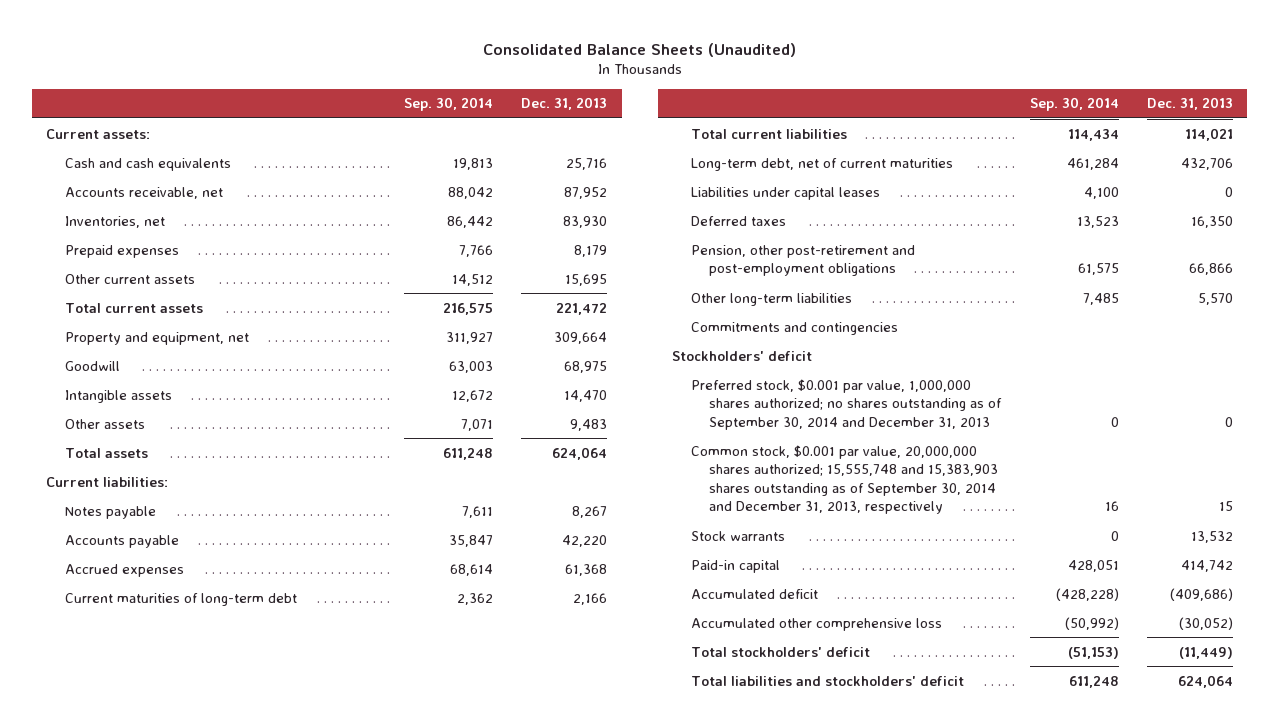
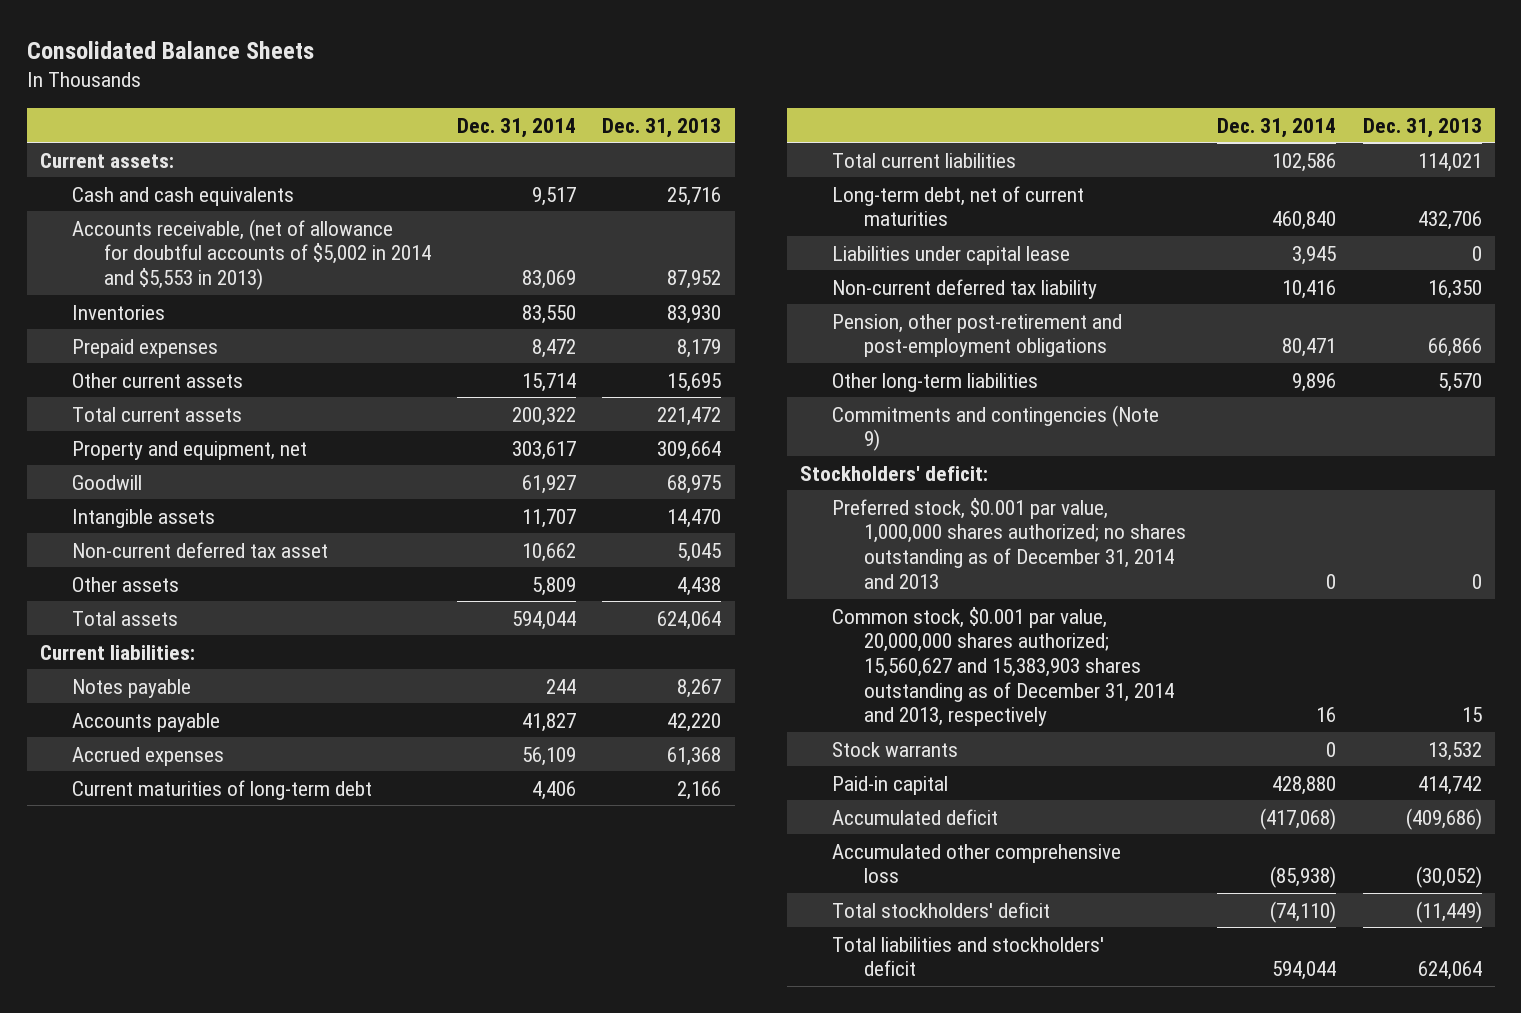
- Consolidated Balance Sheets (Unaudited)
+ Consolidated Balance Sheets
- | Sep. 30, 2014 | Dec. 31, 2013
+ | Dec. 31, 2014 | Dec. 31, 2013
- Accounts receivable, net | 88,042 | 87,952
- Inventories, net | 86,442 | 83,930
+ Accounts receivable, (net of allowance for doubtful accounts of $5,002 in 2014 and $5,553 in 2013) | 83,069 | 87,952
+ Inventories | 83,550 | 83,930
- Other assets | 7,071 | 9,483
+ Non-current deferred tax asset | 10,662 | 5,045
+ Other assets | 5,809 | 4,438
- Liabilities under capital leases | 4,100 | 0
- Deferred taxes | 13,523 | 16,350
+ Liabilities under capital lease | 3,945 | 0
+ Non-current deferred tax liability | 10,416 | 16,350
- Commitments and contingencies
- Stockholders' deficit
- Preferred stock, $0.001 par value, 1,000,000 shares authorized; no shares outstanding as of September 30, 2014 and December 31, 2013 | 0 | 0
- Common stock, $0.001 par value, 20,000,000 shares authorized; 15,555,748 and 15,383,903 shares outstanding as of September 30, 2014 and December 31, 2013, respectively | 16 | 15
+ Commitments and contingencies (Note 9)
+ Stockholders' deficit:
+ Preferred stock, $0.001 par value, 1,000,000 shares authorized; no shares outstanding as of December 31, 2014 and 2013 | 0 | 0
+ Common stock, $0.001 par value, 20,000,000 shares authorized; 15,560,627 and 15,383,903 shares outstanding as of December 31, 2014 and 2013, respectively | 16 | 15

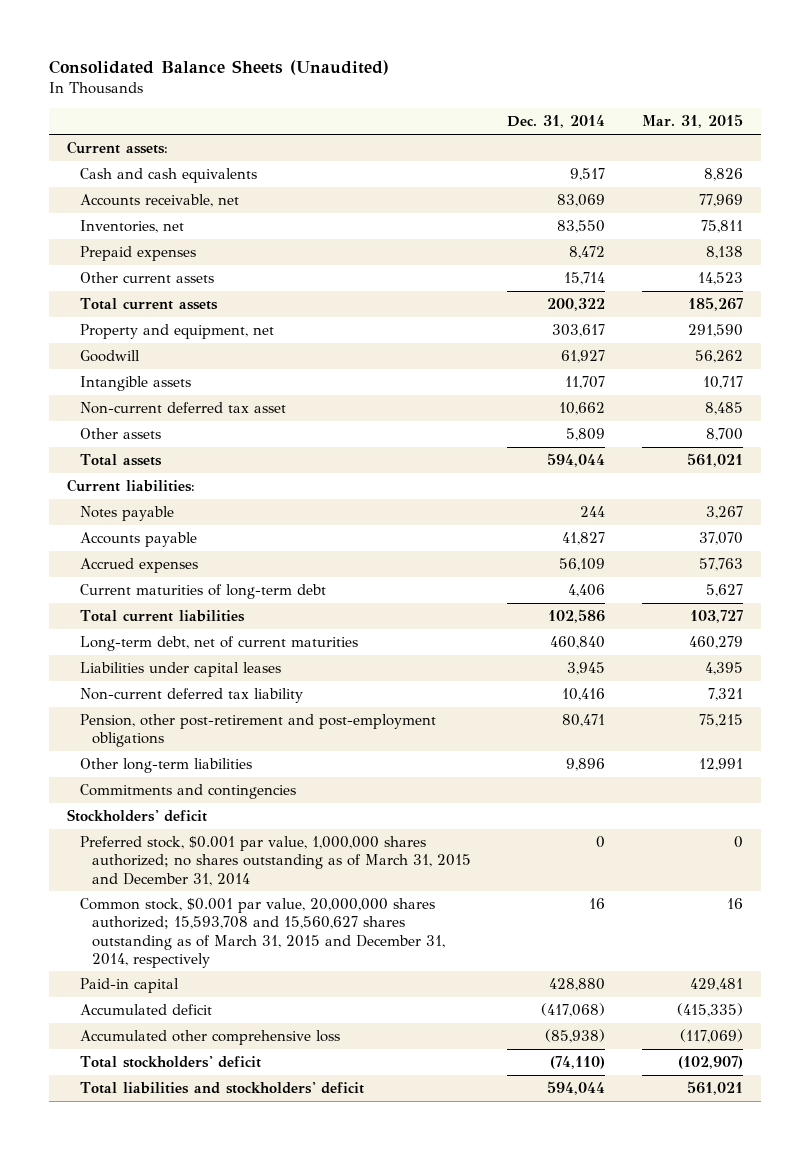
- Consolidated Balance Sheets
+ Consolidated Balance Sheets (Unaudited)
- | Dec. 31, 2014 | Dec. 31, 2013
+ | Dec. 31, 2014 | Mar. 31, 2015
- Accounts receivable, (net of allowance for doubtful accounts of $5,002 in 2014 and $5,553 in 2013) | 83,069 | 87,952
- Inventories | 83,550 | 83,930
+ Accounts receivable, net | 83,069 | 77,969
+ Inventories, net | 83,550 | 75,811
- Liabilities under capital lease | 3,945 | 0
+ Liabilities under capital leases | 3,945 | 4,395
- Commitments and contingencies (Note 9)
- Stockholders' deficit:
- Preferred stock, $0.001 par value, 1,000,000 shares authorized; no shares outstanding as of December 31, 2014 and 2013 | 0 | 0
- Common stock, $0.001 par value, 20,000,000 shares authorized; 15,560,627 and 15,383,903 shares outstanding as of December 31, 2014 and 2013, respectively | 16 | 15
- Stock warrants | 0 | 13,532
+ Commitments and contingencies
+ Stockholders' deficit
+ Preferred stock, $0.001 par value, 1,000,000 shares authorized; no shares outstanding as of March 31, 2015 and December 31, 2014 | 0 | 0
+ Common stock, $0.001 par value, 20,000,000 shares authorized; 15,593,708 and 15,560,627 shares outstanding as of March 31, 2015 and December 31, 2014, respectively | 16 | 16

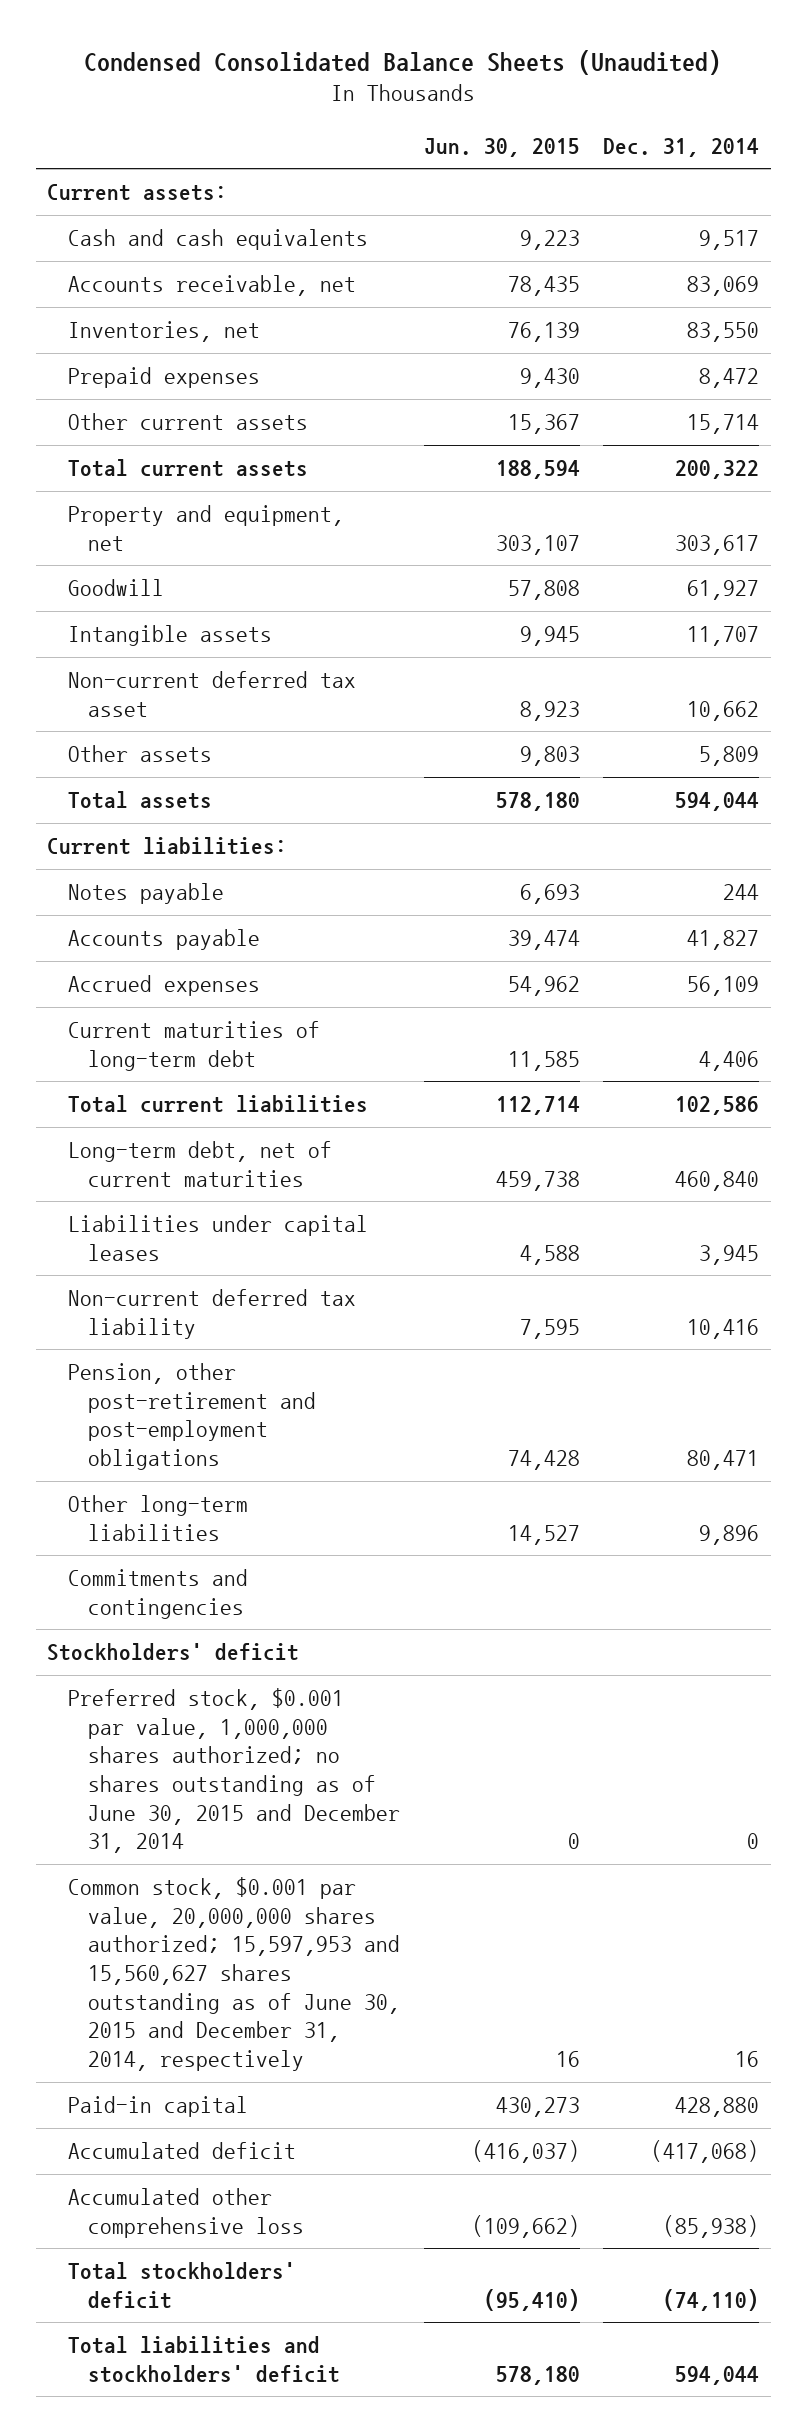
- Consolidated Balance Sheets (Unaudited)
+ Condensed Consolidated Balance Sheets (Unaudited)
- | Dec. 31, 2014 | Mar. 31, 2015
+ | Jun. 30, 2015 | Dec. 31, 2014
- Preferred stock, $0.001 par value, 1,000,000 shares authorized; no shares outstanding as of March 31, 2015 and December 31, 2014 | 0 | 0
- Common stock, $0.001 par value, 20,000,000 shares authorized; 15,593,708 and 15,560,627 shares outstanding as of March 31, 2015 and December 31, 2014, respectively | 16 | 16
+ Preferred stock, $0.001 par value, 1,000,000 shares authorized; no shares outstanding as of June 30, 2015 and December 31, 2014 | 0 | 0
+ Common stock, $0.001 par value, 20,000,000 shares authorized; 15,597,953 and 15,560,627 shares outstanding as of June 30, 2015 and December 31, 2014, respectively | 16 | 16

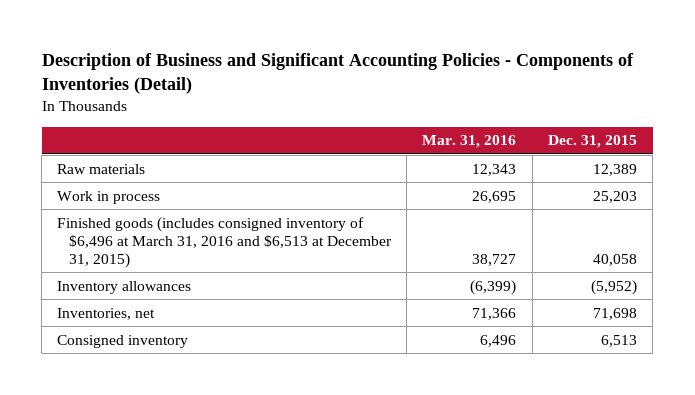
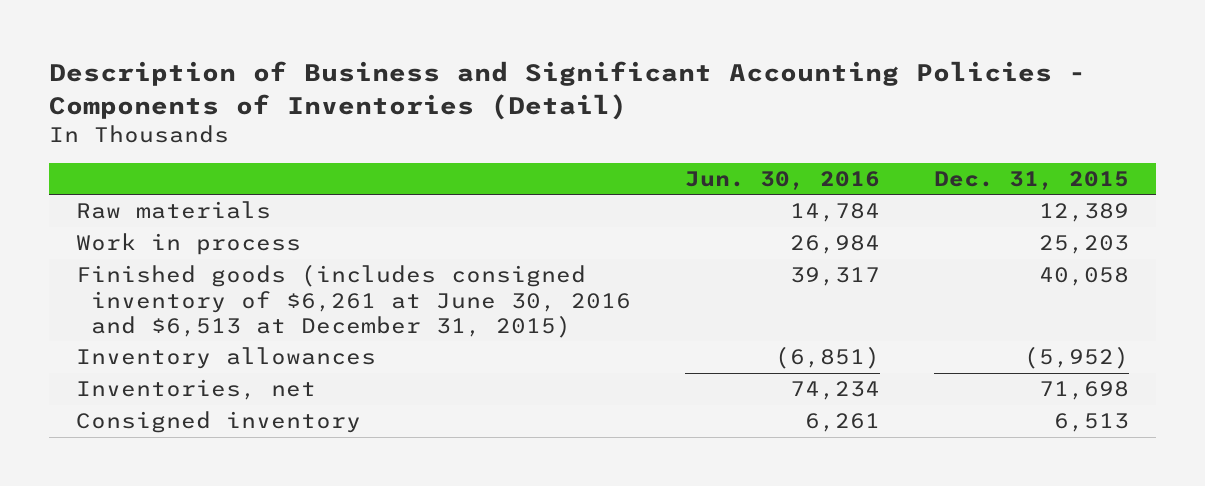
- | Mar. 31, 2016 | Dec. 31, 2015
+ | Jun. 30, 2016 | Dec. 31, 2015
- Finished goods (includes consigned inventory of $6,496 at March 31, 2016 and $6,513 at December 31, 2015) | 38,727 | 40,058
+ Finished goods (includes consigned inventory of $6,261 at June 30, 2016 and $6,513 at December 31, 2015) | 39,317 | 40,058

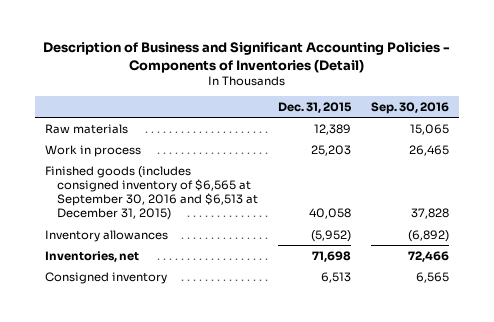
- | Jun. 30, 2016 | Dec. 31, 2015
+ | Dec. 31, 2015 | Sep. 30, 2016
- Finished goods (includes consigned inventory of $6,261 at June 30, 2016 and $6,513 at December 31, 2015) | 39,317 | 40,058
+ Finished goods (includes consigned inventory of $6,565 at September 30, 2016 and $6,513 at December 31, 2015) | 40,058 | 37,828

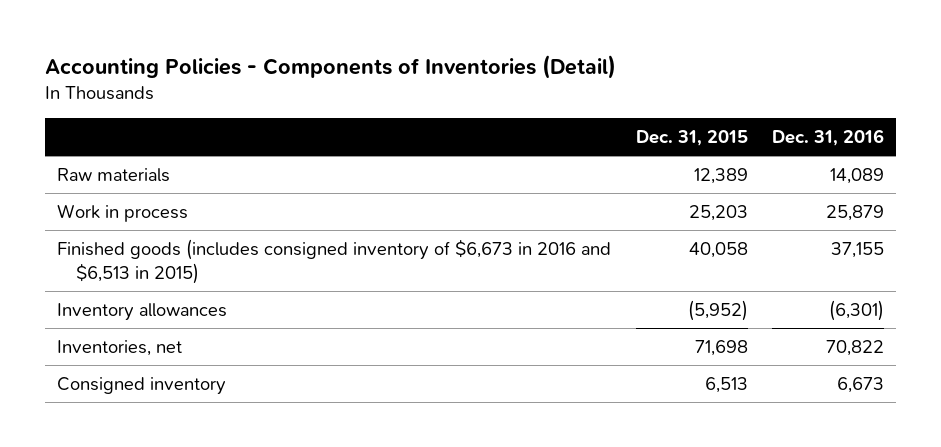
- Description of Business and Significant Accounting Policies - Components of Inventories (Detail)
+ Accounting Policies - Components of Inventories (Detail)
- | Dec. 31, 2015 | Sep. 30, 2016
+ | Dec. 31, 2015 | Dec. 31, 2016
- Finished goods (includes consigned inventory of $6,565 at September 30, 2016 and $6,513 at December 31, 2015) | 40,058 | 37,828
+ Finished goods (includes consigned inventory of $6,673 in 2016 and $6,513 in 2015) | 40,058 | 37,155

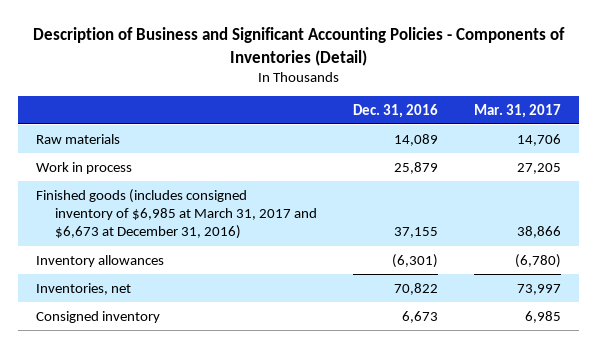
- Accounting Policies - Components of Inventories (Detail)
+ Description of Business and Significant Accounting Policies - Components of Inventories (Detail)
- | Dec. 31, 2015 | Dec. 31, 2016
+ | Dec. 31, 2016 | Mar. 31, 2017
- Finished goods (includes consigned inventory of $6,673 in 2016 and $6,513 in 2015) | 40,058 | 37,155
+ Finished goods (includes consigned inventory of $6,985 at March 31, 2017 and $6,673 at December 31, 2016) | 37,155 | 38,866

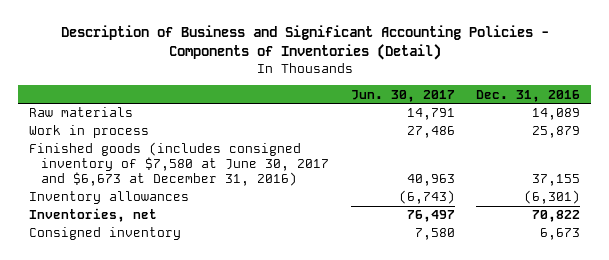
- | Dec. 31, 2016 | Mar. 31, 2017
+ | Jun. 30, 2017 | Dec. 31, 2016
- Finished goods (includes consigned inventory of $6,985 at March 31, 2017 and $6,673 at December 31, 2016) | 37,155 | 38,866
+ Finished goods (includes consigned inventory of $7,580 at June 30, 2017 and $6,673 at December 31, 2016) | 40,963 | 37,155

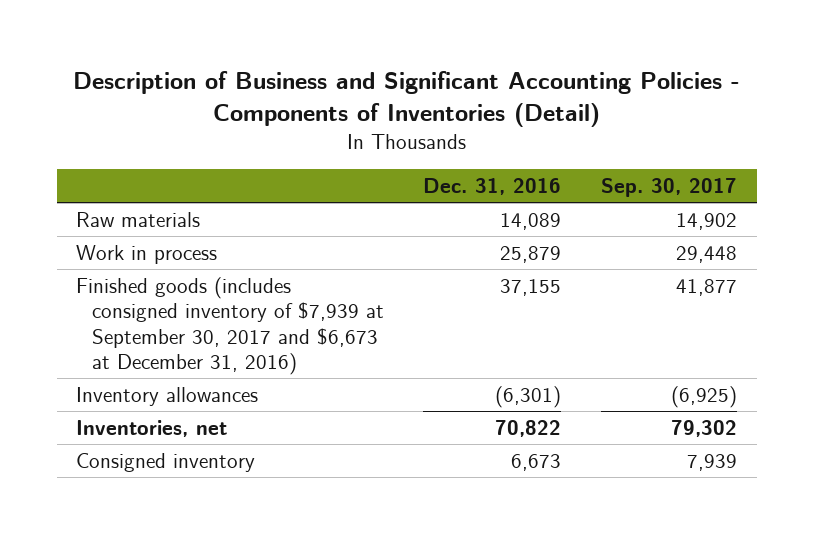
- | Jun. 30, 2017 | Dec. 31, 2016
+ | Dec. 31, 2016 | Sep. 30, 2017
- Finished goods (includes consigned inventory of $7,580 at June 30, 2017 and $6,673 at December 31, 2016) | 40,963 | 37,155
+ Finished goods (includes consigned inventory of $7,939 at September 30, 2017 and $6,673 at December 31, 2016) | 37,155 | 41,877

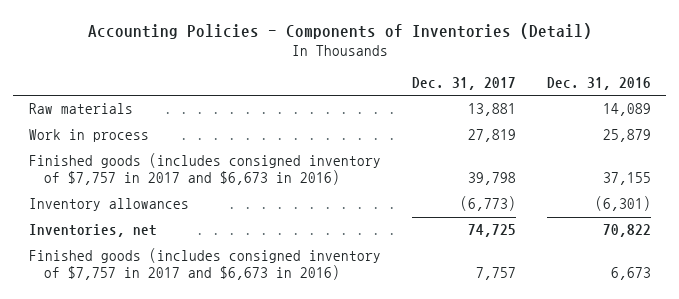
- Description of Business and Significant Accounting Policies - Components of Inventories (Detail)
+ Accounting Policies - Components of Inventories (Detail)
- | Dec. 31, 2016 | Sep. 30, 2017
+ | Dec. 31, 2017 | Dec. 31, 2016
- Finished goods (includes consigned inventory of $7,939 at September 30, 2017 and $6,673 at December 31, 2016) | 37,155 | 41,877
+ Finished goods (includes consigned inventory of $7,757 in 2017 and $6,673 in 2016) | 39,798 | 37,155
- Consigned inventory | 6,673 | 7,939
+ Finished goods (includes consigned inventory of $7,757 in 2017 and $6,673 in 2016) | 7,757 | 6,673

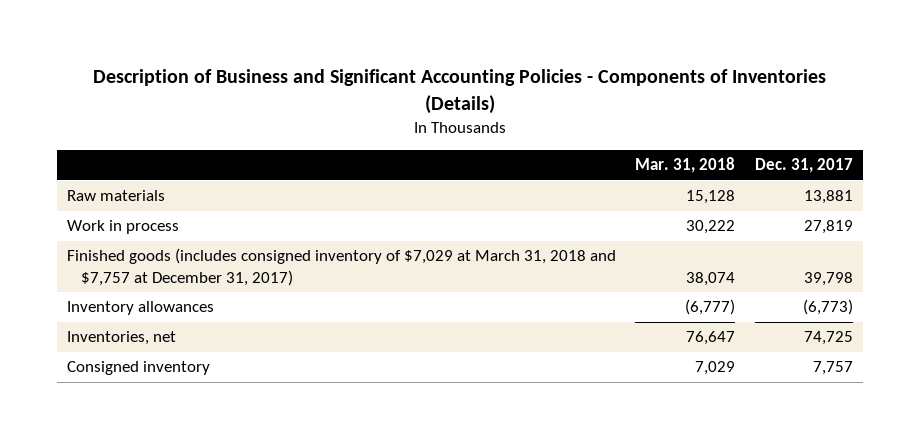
- Accounting Policies - Components of Inventories (Detail)
+ Description of Business and Significant Accounting Policies - Components of Inventories (Details)
- | Dec. 31, 2017 | Dec. 31, 2016
+ | Mar. 31, 2018 | Dec. 31, 2017
- Finished goods (includes consigned inventory of $7,757 in 2017 and $6,673 in 2016) | 39,798 | 37,155
+ Finished goods (includes consigned inventory of $7,029 at March 31, 2018 and $7,757 at December 31, 2017) | 38,074 | 39,798
- Finished goods (includes consigned inventory of $7,757 in 2017 and $6,673 in 2016) | 7,757 | 6,673
+ Consigned inventory | 7,029 | 7,757

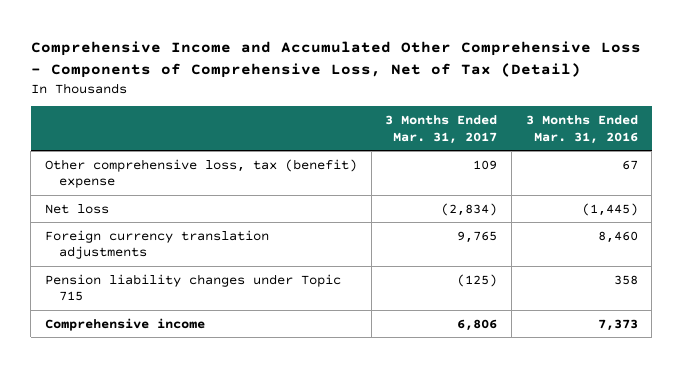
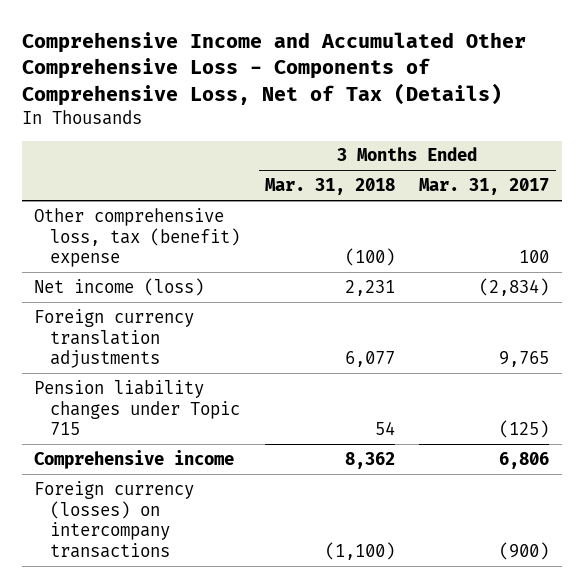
- Comprehensive Income and Accumulated Other Comprehensive Loss - Components of Comprehensive Loss, Net of Tax (Detail)
+ Comprehensive Income and Accumulated Other Comprehensive Loss - Components of Comprehensive Loss, Net of Tax (Details)
- | 3 Months Ended Mar. 31, 2017 | 3 Months Ended Mar. 31, 2016
+ | 3 Months Ended Mar. 31, 2018 | 3 Months Ended Mar. 31, 2017
- Other comprehensive loss, tax (benefit) expense | 109 | 67
- Net loss | (2,834) | (1,445)
+ Other comprehensive loss, tax (benefit) expense | (100) | 100
+ Net income (loss) | 2,231 | (2,834)
+ Foreign currency (losses) on intercompany transactions | (1,100) | (900)

